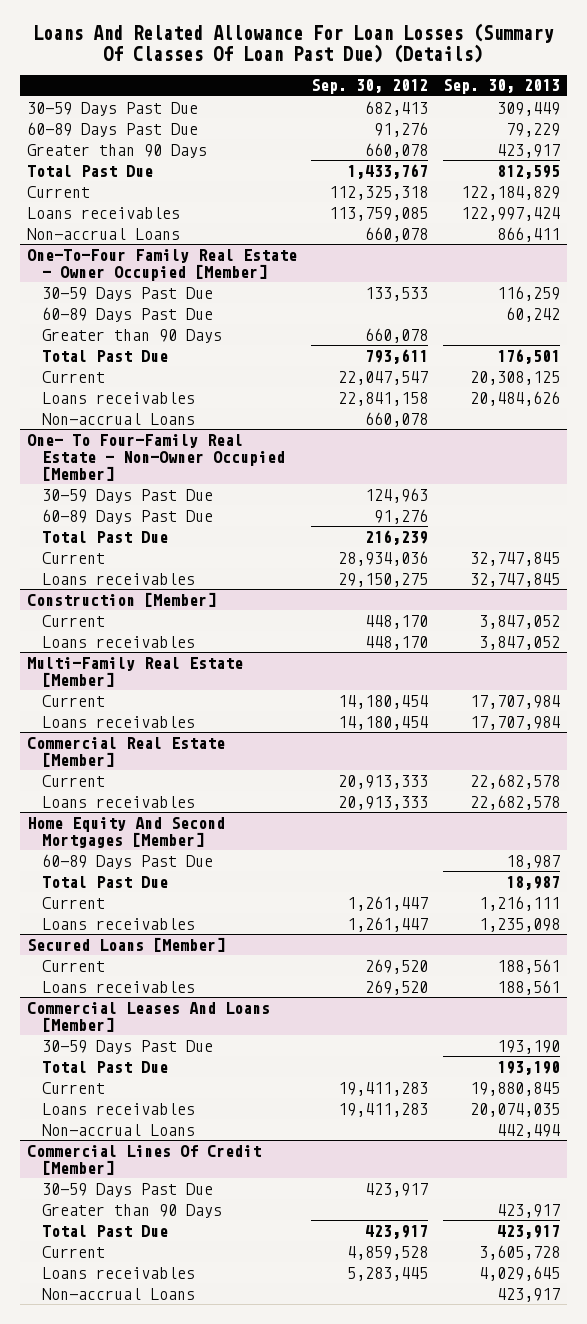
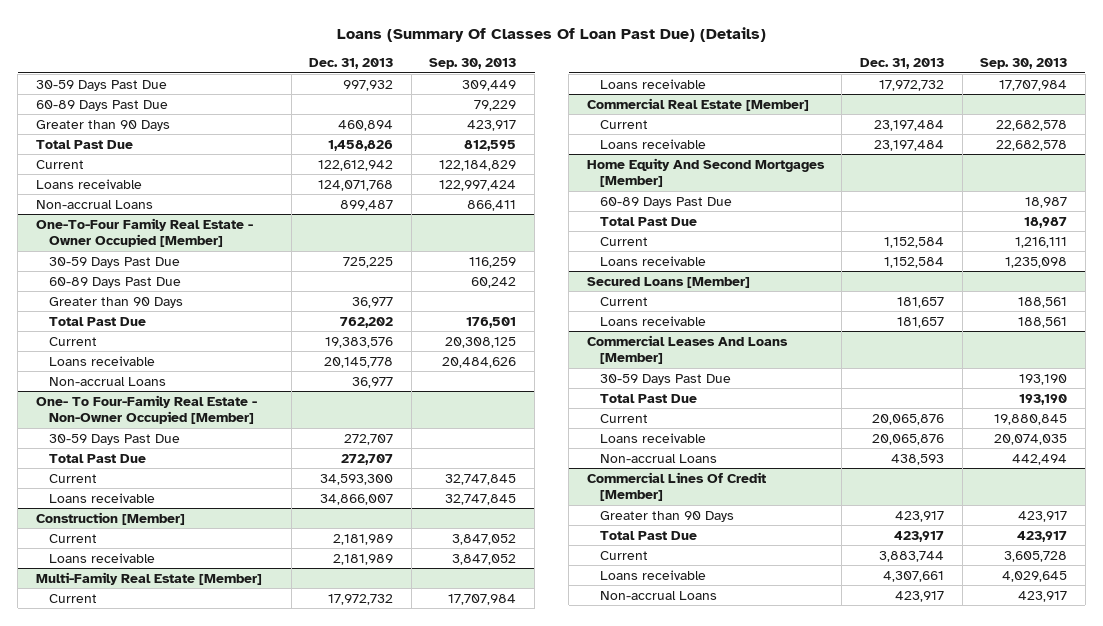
- Loans And Related Allowance For Loan Losses (Summary Of Classes Of Loan Past Due) (Details)
+ Loans (Summary Of Classes Of Loan Past Due) (Details)
- | Sep. 30, 2012 | Sep. 30, 2013
+ | Dec. 31, 2013 | Sep. 30, 2013
- Loans receivables | 113,759,085 | 122,997,424
+ Loans receivable | 124,071,768 | 122,997,424
@ One-To-Four Family Real Estate - Owner Occupied [Member]
- Loans receivables | 22,841,158 | 20,484,626
+ Loans receivable | 20,145,778 | 20,484,626
@ One- To Four-Family Real Estate - Non-Owner Occupied [Member]
- 60-89 Days Past Due | 91,276 |
- Loans receivables | 29,150,275 | 32,747,845
+ Loans receivable | 34,866,007 | 32,747,845
@ Construction [Member]
- Loans receivables | 448,170 | 3,847,052
+ Loans receivable | 2,181,989 | 3,847,052
@ Multi-Family Real Estate [Member]
- Loans receivables | 14,180,454 | 17,707,984
+ Loans receivable | 17,972,732 | 17,707,984
@ Commercial Real Estate [Member]
- Loans receivables | 20,913,333 | 22,682,578
+ Loans receivable | 23,197,484 | 22,682,578
@ Home Equity And Second Mortgages [Member]
- Loans receivables | 1,261,447 | 1,235,098
+ Loans receivable | 1,152,584 | 1,235,098
@ Secured Loans [Member]
- Loans receivables | 269,520 | 188,561
+ Loans receivable | 181,657 | 188,561
@ Commercial Leases And Loans [Member]
- Loans receivables | 19,411,283 | 20,074,035
+ Loans receivable | 20,065,876 | 20,074,035
@ Commercial Lines Of Credit [Member]
- 30-59 Days Past Due | 423,917 |
- Loans receivables | 5,283,445 | 4,029,645
+ Loans receivable | 4,307,661 | 4,029,645

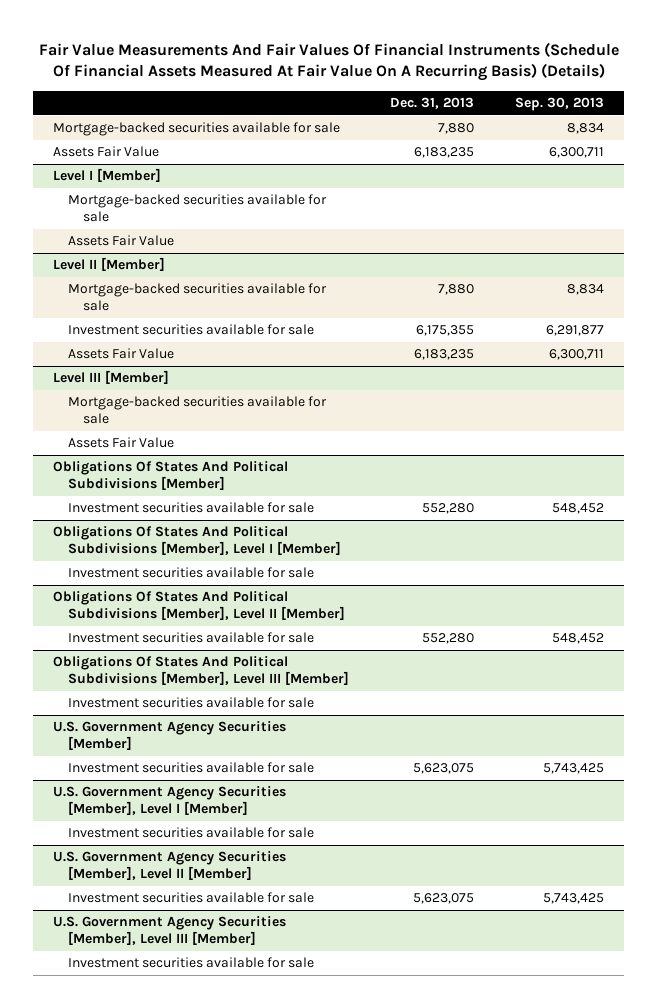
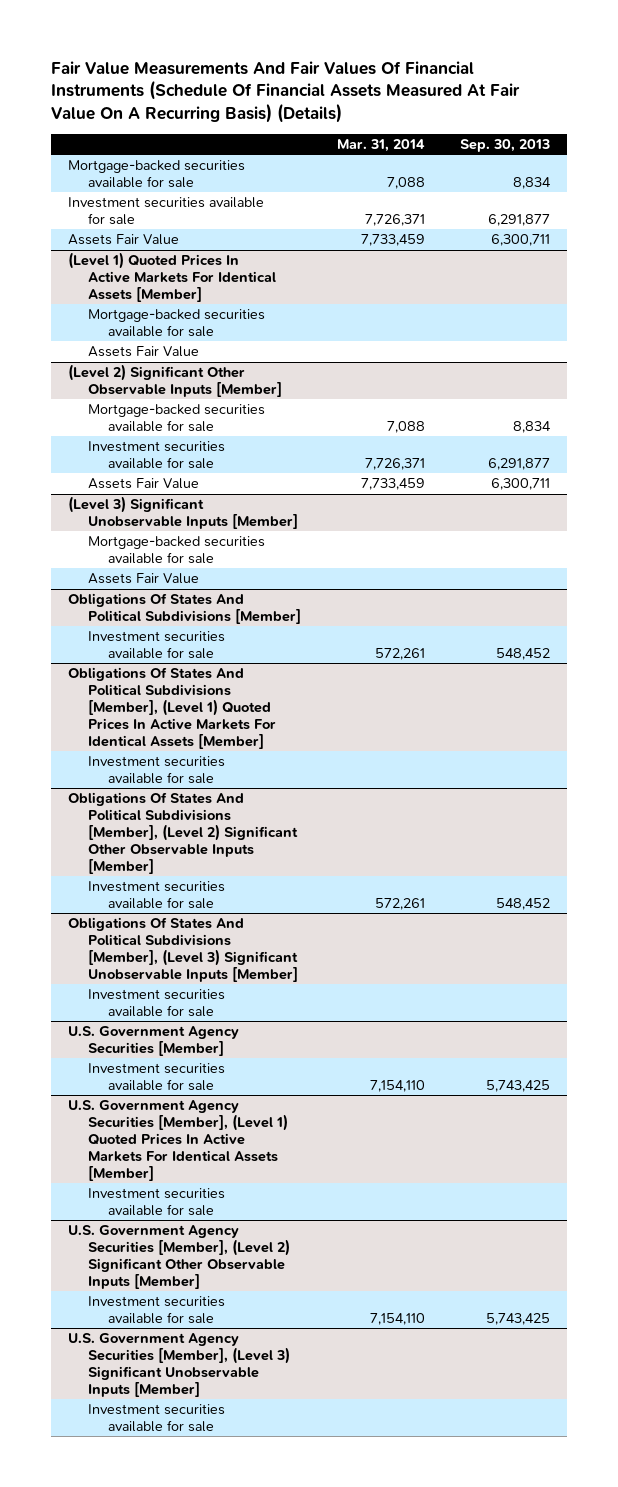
- | Dec. 31, 2013 | Sep. 30, 2013
+ | Mar. 31, 2014 | Sep. 30, 2013
+ Investment securities available for sale | 7,726,371 | 6,291,877
- Level I [Member]
+ (Level 1) Quoted Prices In Active Markets For Identical Assets [Member]
- Level II [Member]
+ (Level 2) Significant Other Observable Inputs [Member]
- Level III [Member]
+ (Level 3) Significant Unobservable Inputs [Member]
- Obligations Of States And Political Subdivisions [Member], Level I [Member]
+ Obligations Of States And Political Subdivisions [Member], (Level 1) Quoted Prices In Active Markets For Identical Assets [Member]
- Obligations Of States And Political Subdivisions [Member], Level II [Member]
+ Obligations Of States And Political Subdivisions [Member], (Level 2) Significant Other Observable Inputs [Member]
- Obligations Of States And Political Subdivisions [Member], Level III [Member]
+ Obligations Of States And Political Subdivisions [Member], (Level 3) Significant Unobservable Inputs [Member]
- U.S. Government Agency Securities [Member], Level I [Member]
+ U.S. Government Agency Securities [Member], (Level 1) Quoted Prices In Active Markets For Identical Assets [Member]
- U.S. Government Agency Securities [Member], Level II [Member]
+ U.S. Government Agency Securities [Member], (Level 2) Significant Other Observable Inputs [Member]
- U.S. Government Agency Securities [Member], Level III [Member]
+ U.S. Government Agency Securities [Member], (Level 3) Significant Unobservable Inputs [Member]

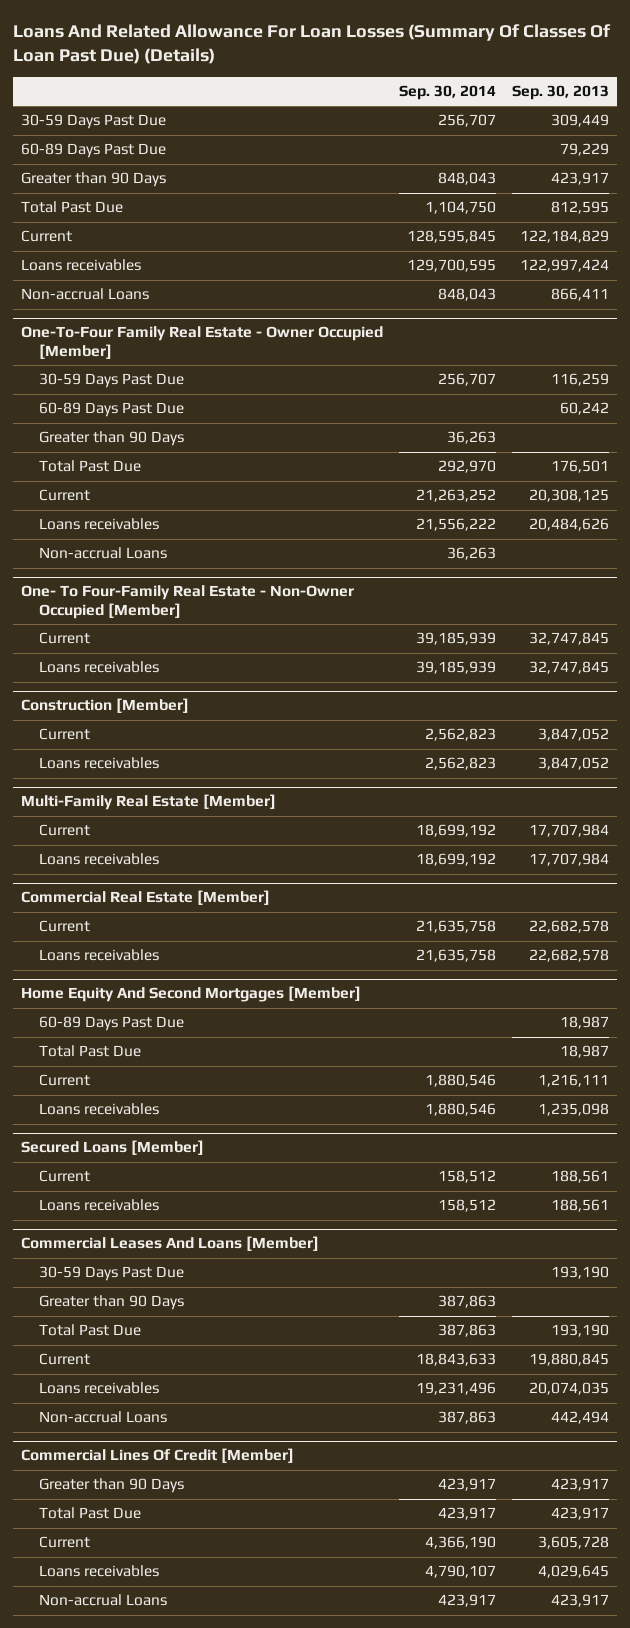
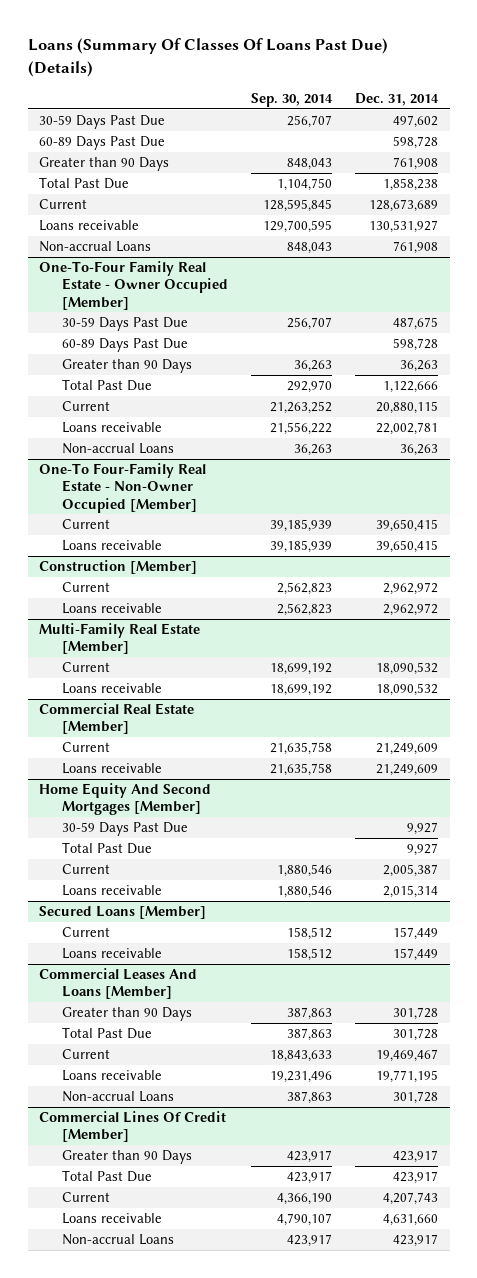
- Loans And Related Allowance For Loan Losses (Summary Of Classes Of Loan Past Due) (Details)
+ Loans (Summary Of Classes Of Loans Past Due) (Details)
- | Sep. 30, 2014 | Sep. 30, 2013
+ | Sep. 30, 2014 | Dec. 31, 2014
- Loans receivables | 129,700,595 | 122,997,424
+ Loans receivable | 129,700,595 | 130,531,927
@ One-To-Four Family Real Estate - Owner Occupied [Member]
- Loans receivables | 21,556,222 | 20,484,626
+ Loans receivable | 21,556,222 | 22,002,781
- One- To Four-Family Real Estate - Non-Owner Occupied [Member]
+ One-To Four-Family Real Estate - Non-Owner Occupied [Member]
- Loans receivables | 39,185,939 | 32,747,845
+ Loans receivable | 39,185,939 | 39,650,415
@ Construction [Member]
- Loans receivables | 2,562,823 | 3,847,052
+ Loans receivable | 2,562,823 | 2,962,972
@ Multi-Family Real Estate [Member]
- Loans receivables | 18,699,192 | 17,707,984
+ Loans receivable | 18,699,192 | 18,090,532
@ Commercial Real Estate [Member]
- Loans receivables | 21,635,758 | 22,682,578
+ Loans receivable | 21,635,758 | 21,249,609
@ Home Equity And Second Mortgages [Member]
- 60-89 Days Past Due | | 18,987
+ 30-59 Days Past Due | | 9,927
- Loans receivables | 1,880,546 | 1,235,098
+ Loans receivable | 1,880,546 | 2,015,314
@ Secured Loans [Member]
- Loans receivables | 158,512 | 188,561
+ Loans receivable | 158,512 | 157,449
@ Commercial Leases And Loans [Member]
- 30-59 Days Past Due | | 193,190
- Loans receivables | 19,231,496 | 20,074,035
+ Loans receivable | 19,231,496 | 19,771,195
@ Commercial Lines Of Credit [Member]
- Loans receivables | 4,790,107 | 4,029,645
+ Loans receivable | 4,790,107 | 4,631,660

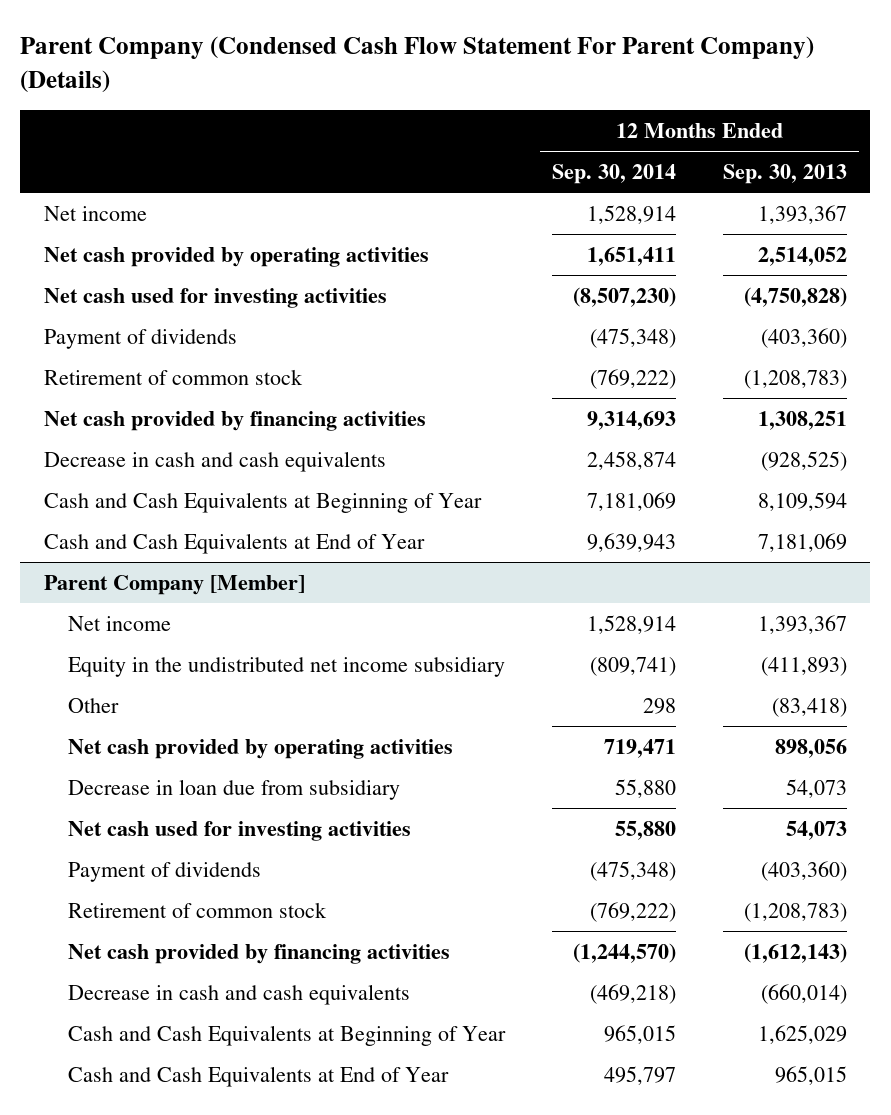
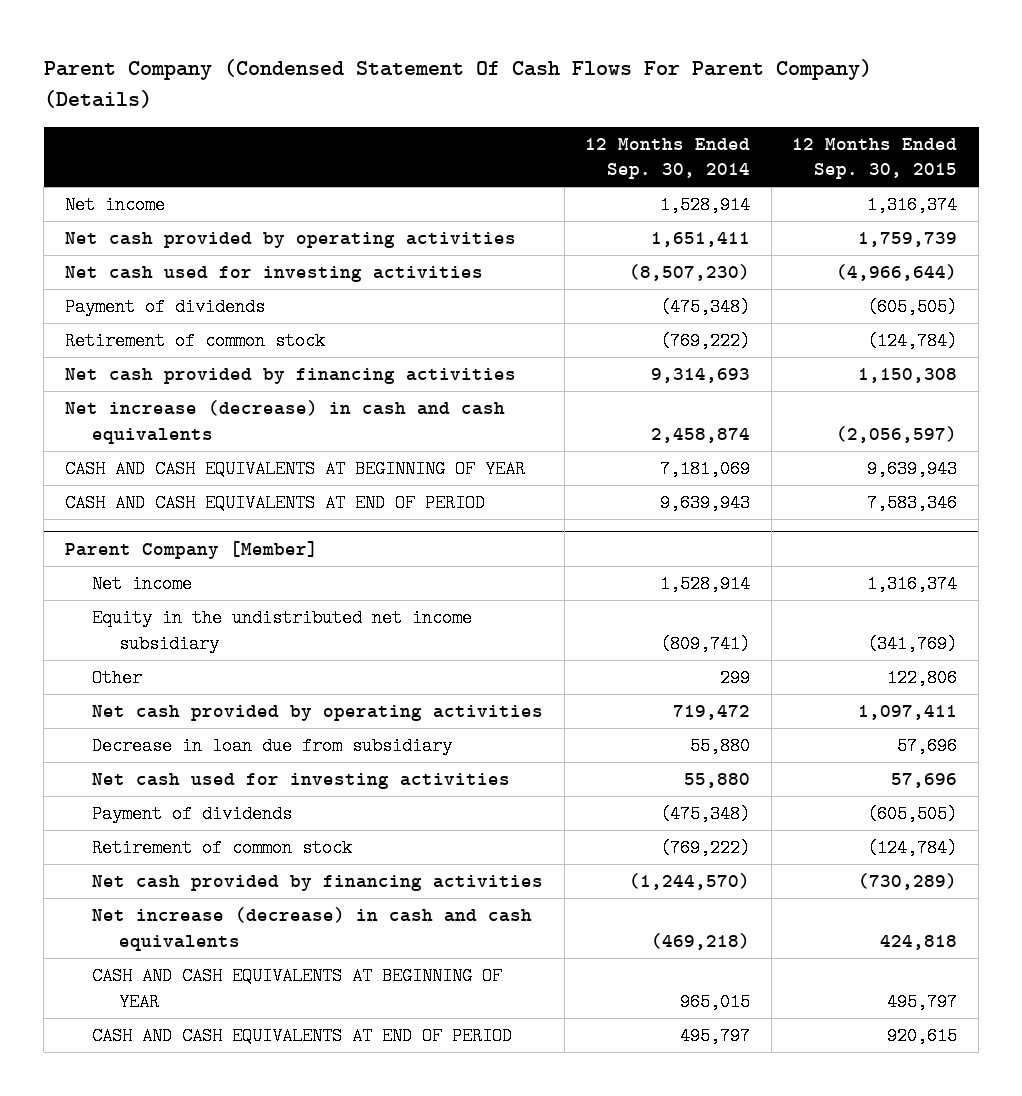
- Parent Company (Condensed Cash Flow Statement For Parent Company) (Details)
+ Parent Company (Condensed Statement Of Cash Flows For Parent Company) (Details)
- | 12 Months Ended Sep. 30, 2014 | 12 Months Ended Sep. 30, 2013
+ | 12 Months Ended Sep. 30, 2014 | 12 Months Ended Sep. 30, 2015
- Decrease in cash and cash equivalents | 2,458,874 | (928,525)
- Cash and Cash Equivalents at Beginning of Year | 7,181,069 | 8,109,594
- Cash and Cash Equivalents at End of Year | 9,639,943 | 7,181,069
+ Net increase (decrease) in cash and cash equivalents | 2,458,874 | (2,056,597)
+ CASH AND CASH EQUIVALENTS AT BEGINNING OF YEAR | 7,181,069 | 9,639,943
+ CASH AND CASH EQUIVALENTS AT END OF PERIOD | 9,639,943 | 7,583,346
@ Parent Company [Member]
- Other | 298 | (83,418)
- Net cash provided by operating activities | 719,471 | 898,056
+ Other | 299 | 122,806
+ Net cash provided by operating activities | 719,472 | 1,097,411
- Decrease in cash and cash equivalents | (469,218) | (660,014)
- Cash and Cash Equivalents at Beginning of Year | 965,015 | 1,625,029
- Cash and Cash Equivalents at End of Year | 495,797 | 965,015
+ Net increase (decrease) in cash and cash equivalents | (469,218) | 424,818
+ CASH AND CASH EQUIVALENTS AT BEGINNING OF YEAR | 965,015 | 495,797
+ CASH AND CASH EQUIVALENTS AT END OF PERIOD | 495,797 | 920,615

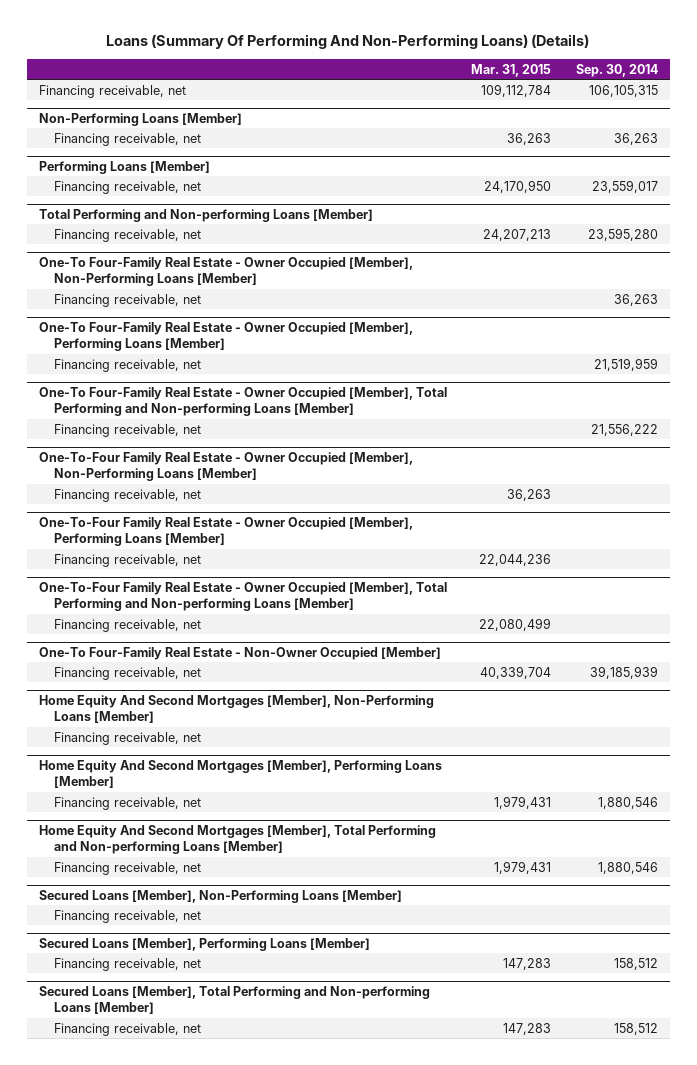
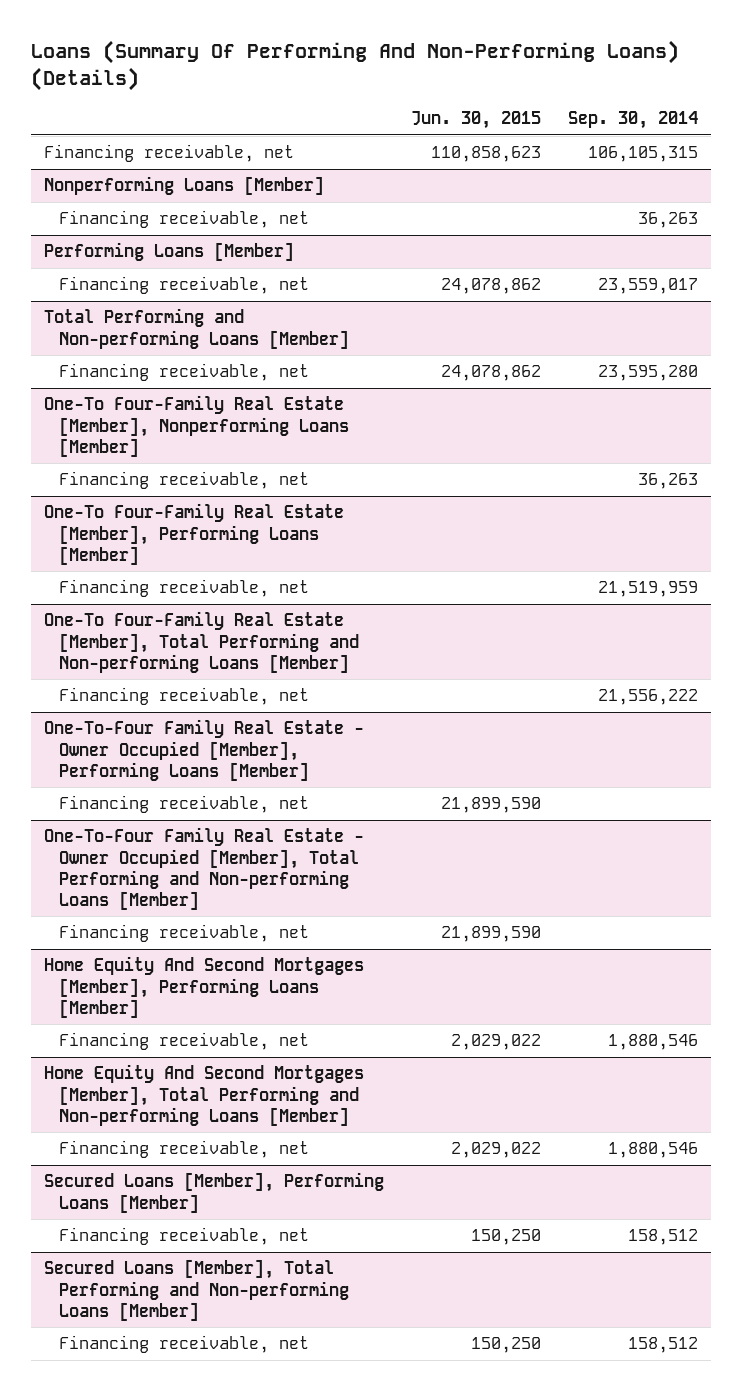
- | Mar. 31, 2015 | Sep. 30, 2014
+ | Jun. 30, 2015 | Sep. 30, 2014
- Non-Performing Loans [Member]
+ Nonperforming Loans [Member]
- One-To Four-Family Real Estate - Owner Occupied [Member], Non-Performing Loans [Member]
+ One-To Four-Family Real Estate [Member], Nonperforming Loans [Member]
- One-To Four-Family Real Estate - Owner Occupied [Member], Performing Loans [Member]
+ One-To Four-Family Real Estate [Member], Performing Loans [Member]
- One-To Four-Family Real Estate - Owner Occupied [Member], Total Performing and Non-performing Loans [Member]
+ One-To Four-Family Real Estate [Member], Total Performing and Non-performing Loans [Member]
- One-To-Four Family Real Estate - Owner Occupied [Member], Non-Performing Loans [Member]
- Financing receivable, net | 36,263 |
- One-To Four-Family Real Estate - Non-Owner Occupied [Member]
- Financing receivable, net | 40,339,704 | 39,185,939
- Home Equity And Second Mortgages [Member], Non-Performing Loans [Member]
- Financing receivable, net
- Secured Loans [Member], Non-Performing Loans [Member]
- Financing receivable, net

